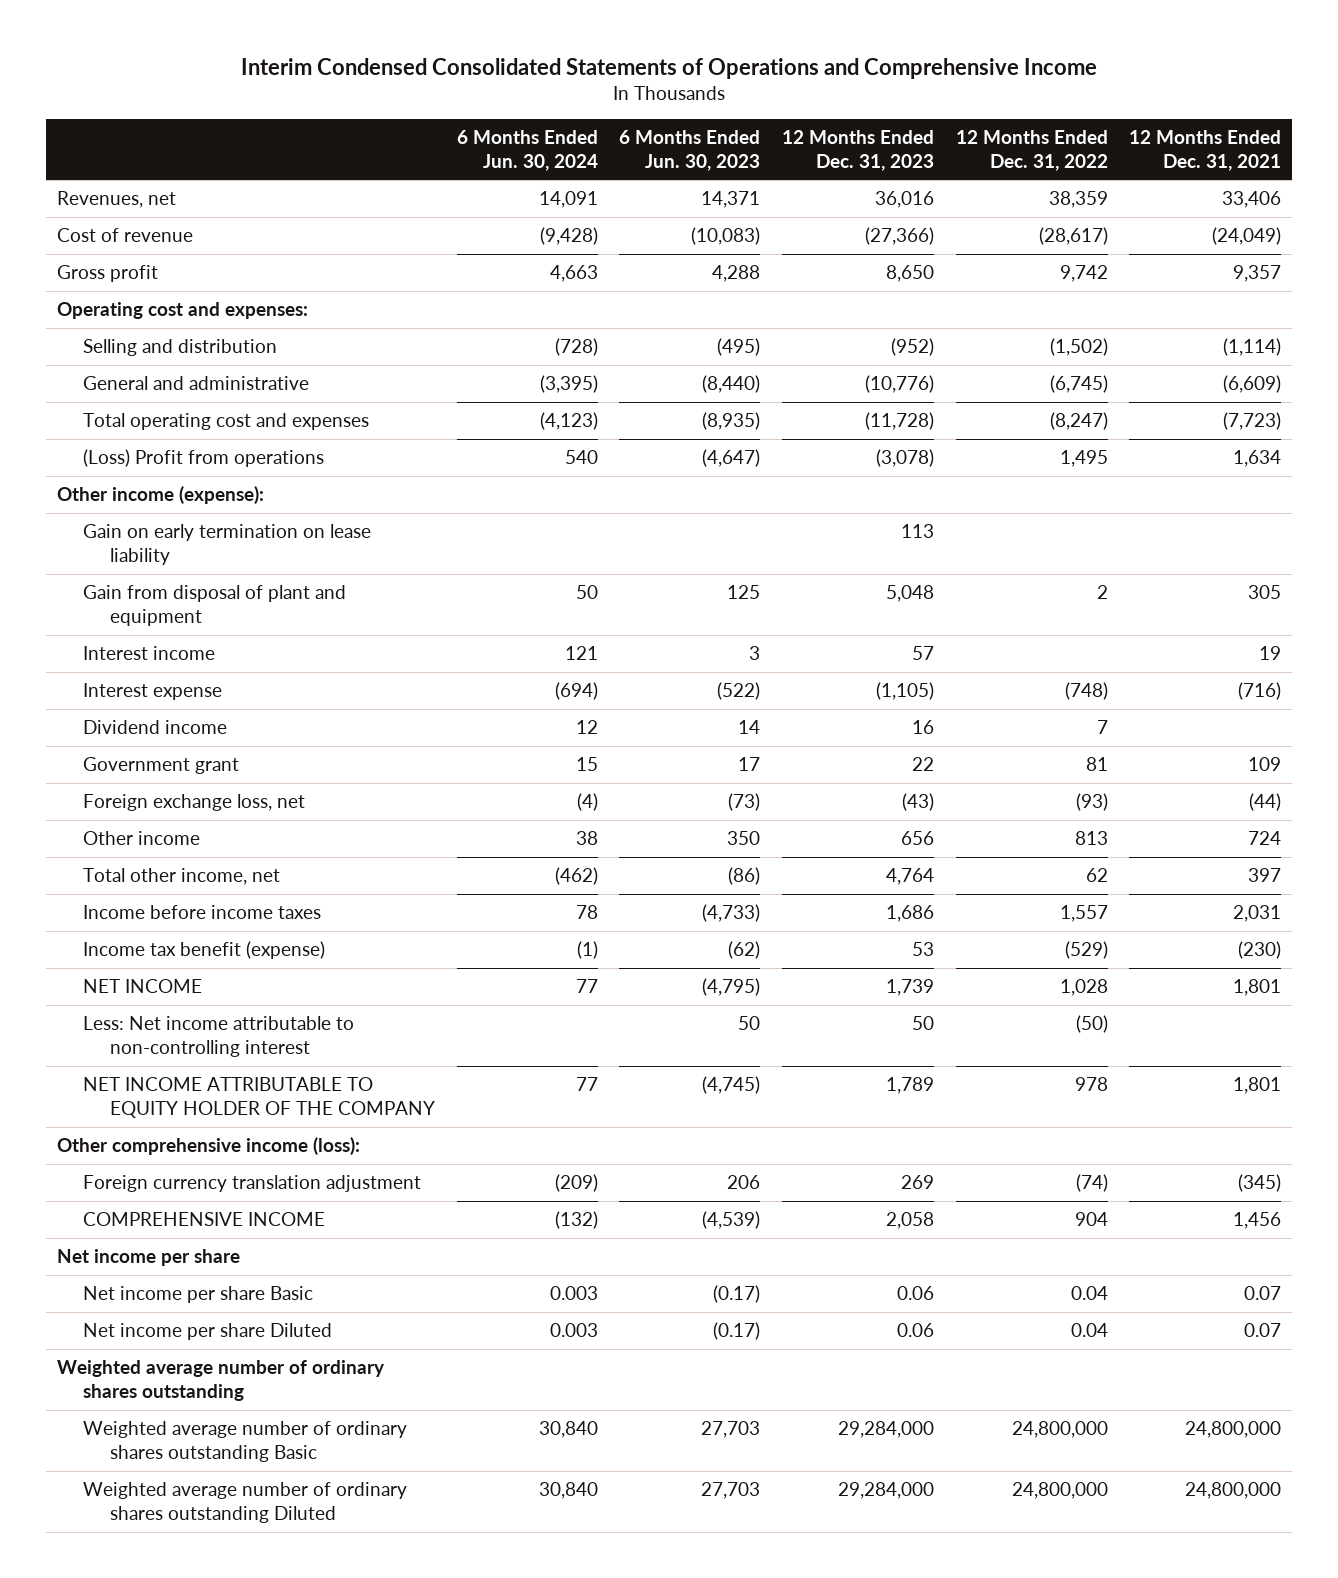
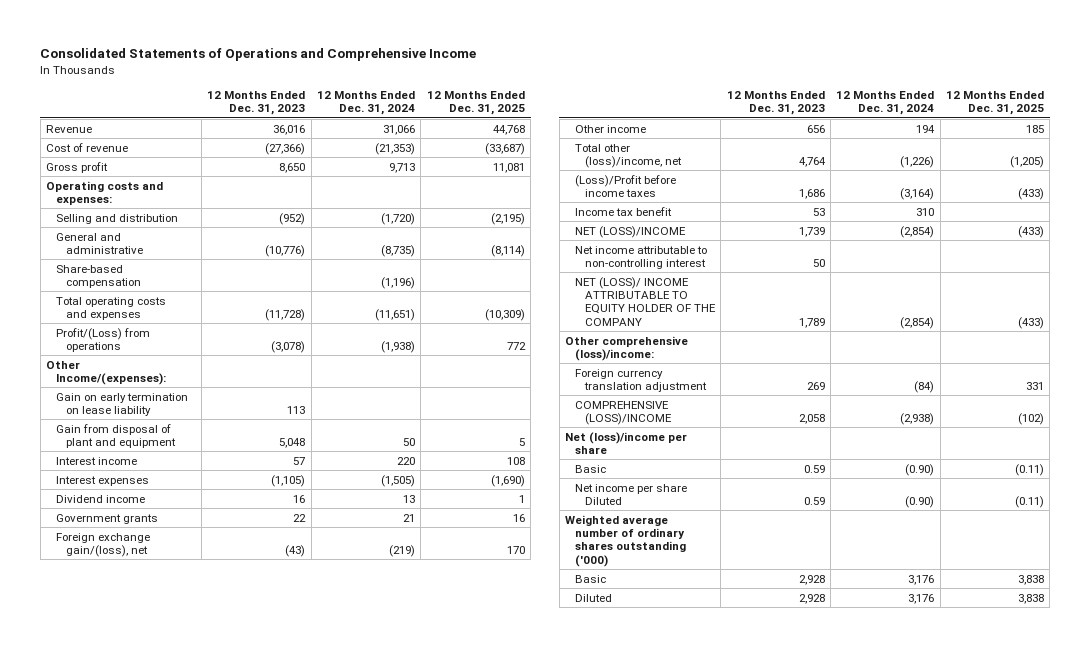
- Interim Condensed Consolidated Statements of Operations and Comprehensive Income
+ Consolidated Statements of Operations and Comprehensive Income
- | 6 Months Ended Jun. 30, 2024 | 6 Months Ended Jun. 30, 2023 | 12 Months Ended Dec. 31, 2023 | 12 Months Ended Dec. 31, 2022 | 12 Months Ended Dec. 31, 2021
+ | 12 Months Ended Dec. 31, 2023 | 12 Months Ended Dec. 31, 2024 | 12 Months Ended Dec. 31, 2025
- Revenues, net | 14,091 | 14,371 | 36,016 | 38,359 | 33,406
+ Revenue | 36,016 | 31,066 | 44,768
- Operating cost and expenses:
+ Operating costs and expenses:
- Total operating cost and expenses | (4,123) | (8,935) | (11,728) | (8,247) | (7,723)
- (Loss) Profit from operations | 540 | (4,647) | (3,078) | 1,495 | 1,634
- Other income (expense):
+ Share-based compensation | | (1,196) |
+ Total operating costs and expenses | (11,728) | (11,651) | (10,309)
+ Profit/(Loss) from operations | (3,078) | (1,938) | 772
+ Other Income/(expenses):
- Interest expense | (694) | (522) | (1,105) | (748) | (716)
+ Interest expenses | (1,105) | (1,505) | (1,690)
- Government grant | 15 | 17 | 22 | 81 | 109
- Foreign exchange loss, net | (4) | (73) | (43) | (93) | (44)
+ Government grants | 22 | 21 | 16
+ Foreign exchange gain/(loss), net | (43) | (219) | 170
- Total other income, net | (462) | (86) | 4,764 | 62 | 397
- Income before income taxes | 78 | (4,733) | 1,686 | 1,557 | 2,031
- Income tax benefit (expense) | (1) | (62) | 53 | (529) | (230)
- NET INCOME | 77 | (4,795) | 1,739 | 1,028 | 1,801
- Less: Net income attributable to non-controlling interest | | 50 | 50 | (50) |
- NET INCOME ATTRIBUTABLE TO EQUITY HOLDER OF THE COMPANY | 77 | (4,745) | 1,789 | 978 | 1,801
- Other comprehensive income (loss):
+ Total other (loss)/income, net | 4,764 | (1,226) | (1,205)
+ (Loss)/Profit before income taxes | 1,686 | (3,164) | (433)
+ Income tax benefit | 53 | 310 |
+ NET (LOSS)/INCOME | 1,739 | (2,854) | (433)
+ Net income attributable to non-controlling interest | 50 | |
+ NET (LOSS)/ INCOME ATTRIBUTABLE TO EQUITY HOLDER OF THE COMPANY | 1,789 | (2,854) | (433)
+ Other comprehensive (loss)/income:
- COMPREHENSIVE INCOME | (132) | (4,539) | 2,058 | 904 | 1,456
- Net income per share
- Net income per share Basic | 0.003 | (0.17) | 0.06 | 0.04 | 0.07
- Net income per share Diluted | 0.003 | (0.17) | 0.06 | 0.04 | 0.07
- Weighted average number of ordinary shares outstanding
- Weighted average number of ordinary shares outstanding Basic | 30,840 | 27,703 | 29,284,000 | 24,800,000 | 24,800,000
- Weighted average number of ordinary shares outstanding Diluted | 30,840 | 27,703 | 29,284,000 | 24,800,000 | 24,800,000
+ COMPREHENSIVE (LOSS)/INCOME | 2,058 | (2,938) | (102)
+ Net (loss)/income per share
+ Basic | 0.59 | (0.90) | (0.11)
+ Net income per share Diluted | 0.59 | (0.90) | (0.11)
+ Weighted average number of ordinary shares outstanding ('000)
+ Basic | 2,928 | 3,176 | 3,838
+ Diluted | 2,928 | 3,176 | 3,838

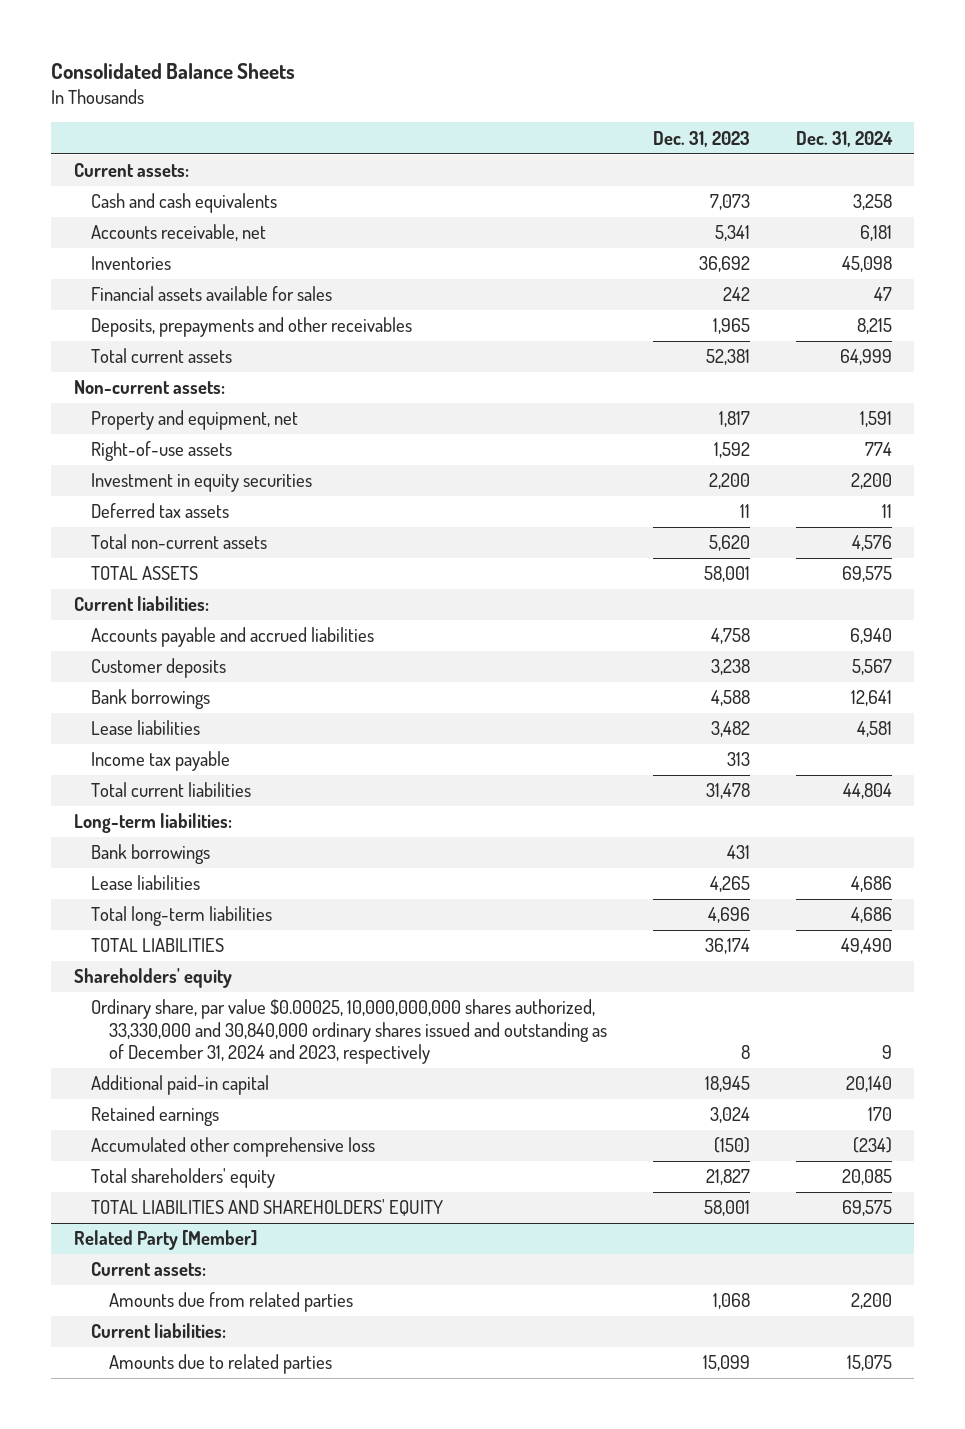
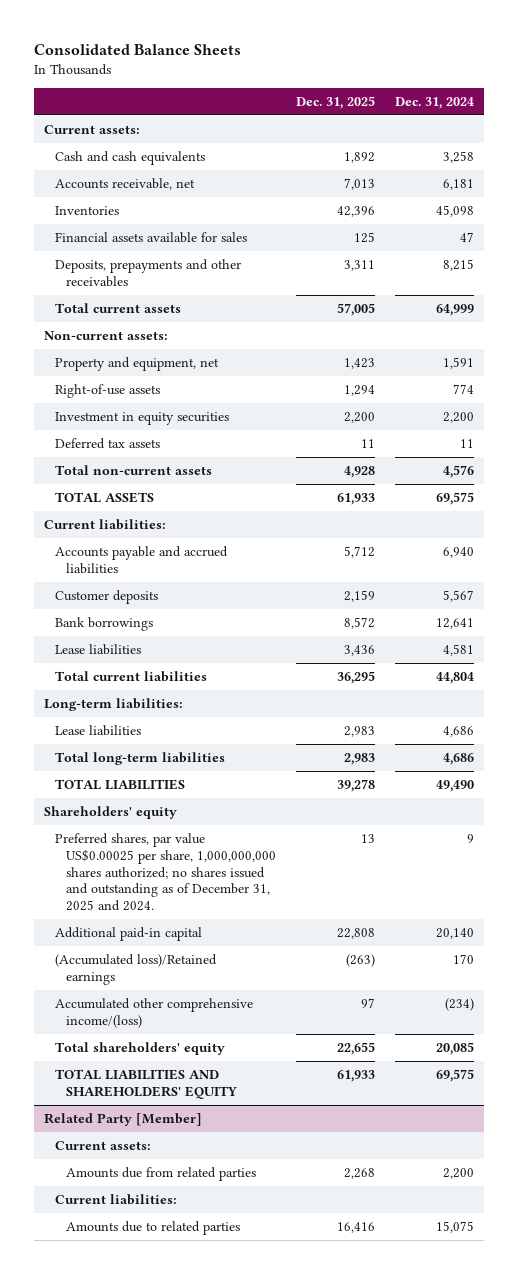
- | Dec. 31, 2023 | Dec. 31, 2024
+ | Dec. 31, 2025 | Dec. 31, 2024
- Income tax payable | 313 |
- Bank borrowings | 431 |
- Ordinary share, par value $0.00025, 10,000,000,000 shares authorized, 33,330,000 and 30,840,000 ordinary shares issued and outstanding as of December 31, 2024 and 2023, respectively | 8 | 9
+ Preferred shares, par value US$0.00025 per share, 1,000,000,000 shares authorized; no shares issued and outstanding as of December 31, 2025 and 2024. | 13 | 9
- Retained earnings | 3,024 | 170
- Accumulated other comprehensive loss | (150) | (234)
+ (Accumulated loss)/Retained earnings | (263) | 170
+ Accumulated other comprehensive income/(loss) | 97 | (234)

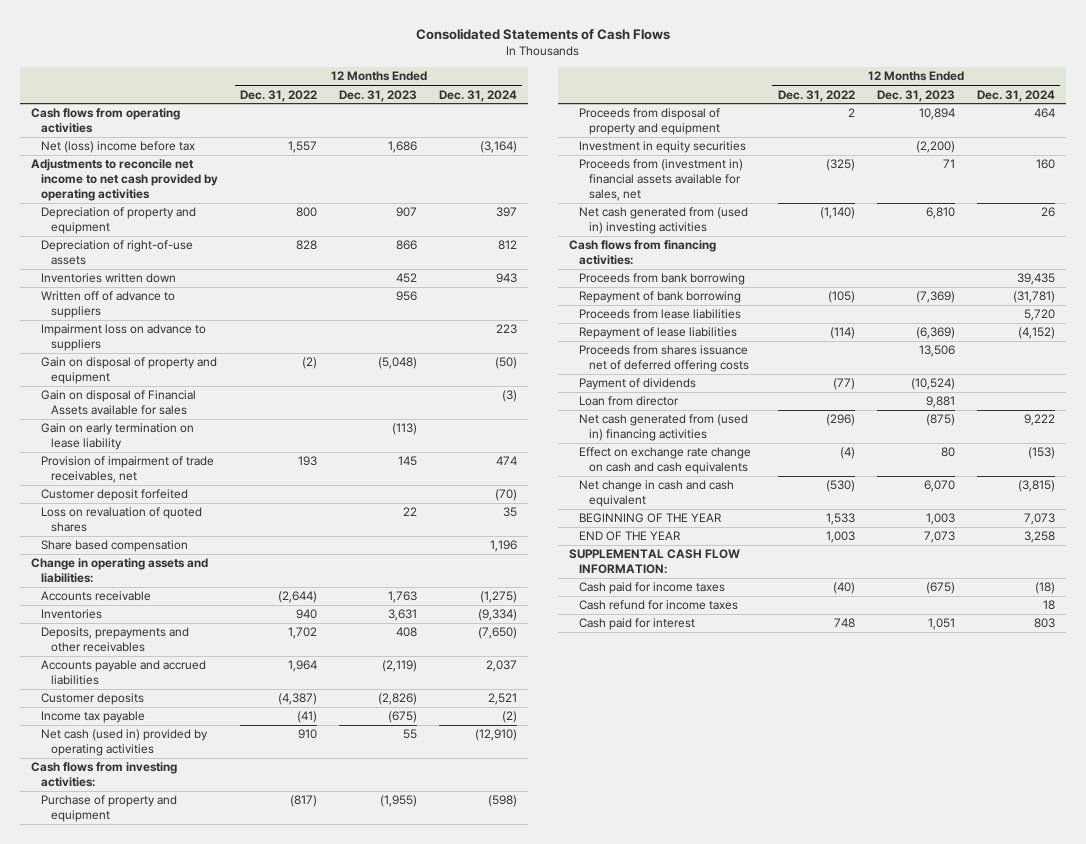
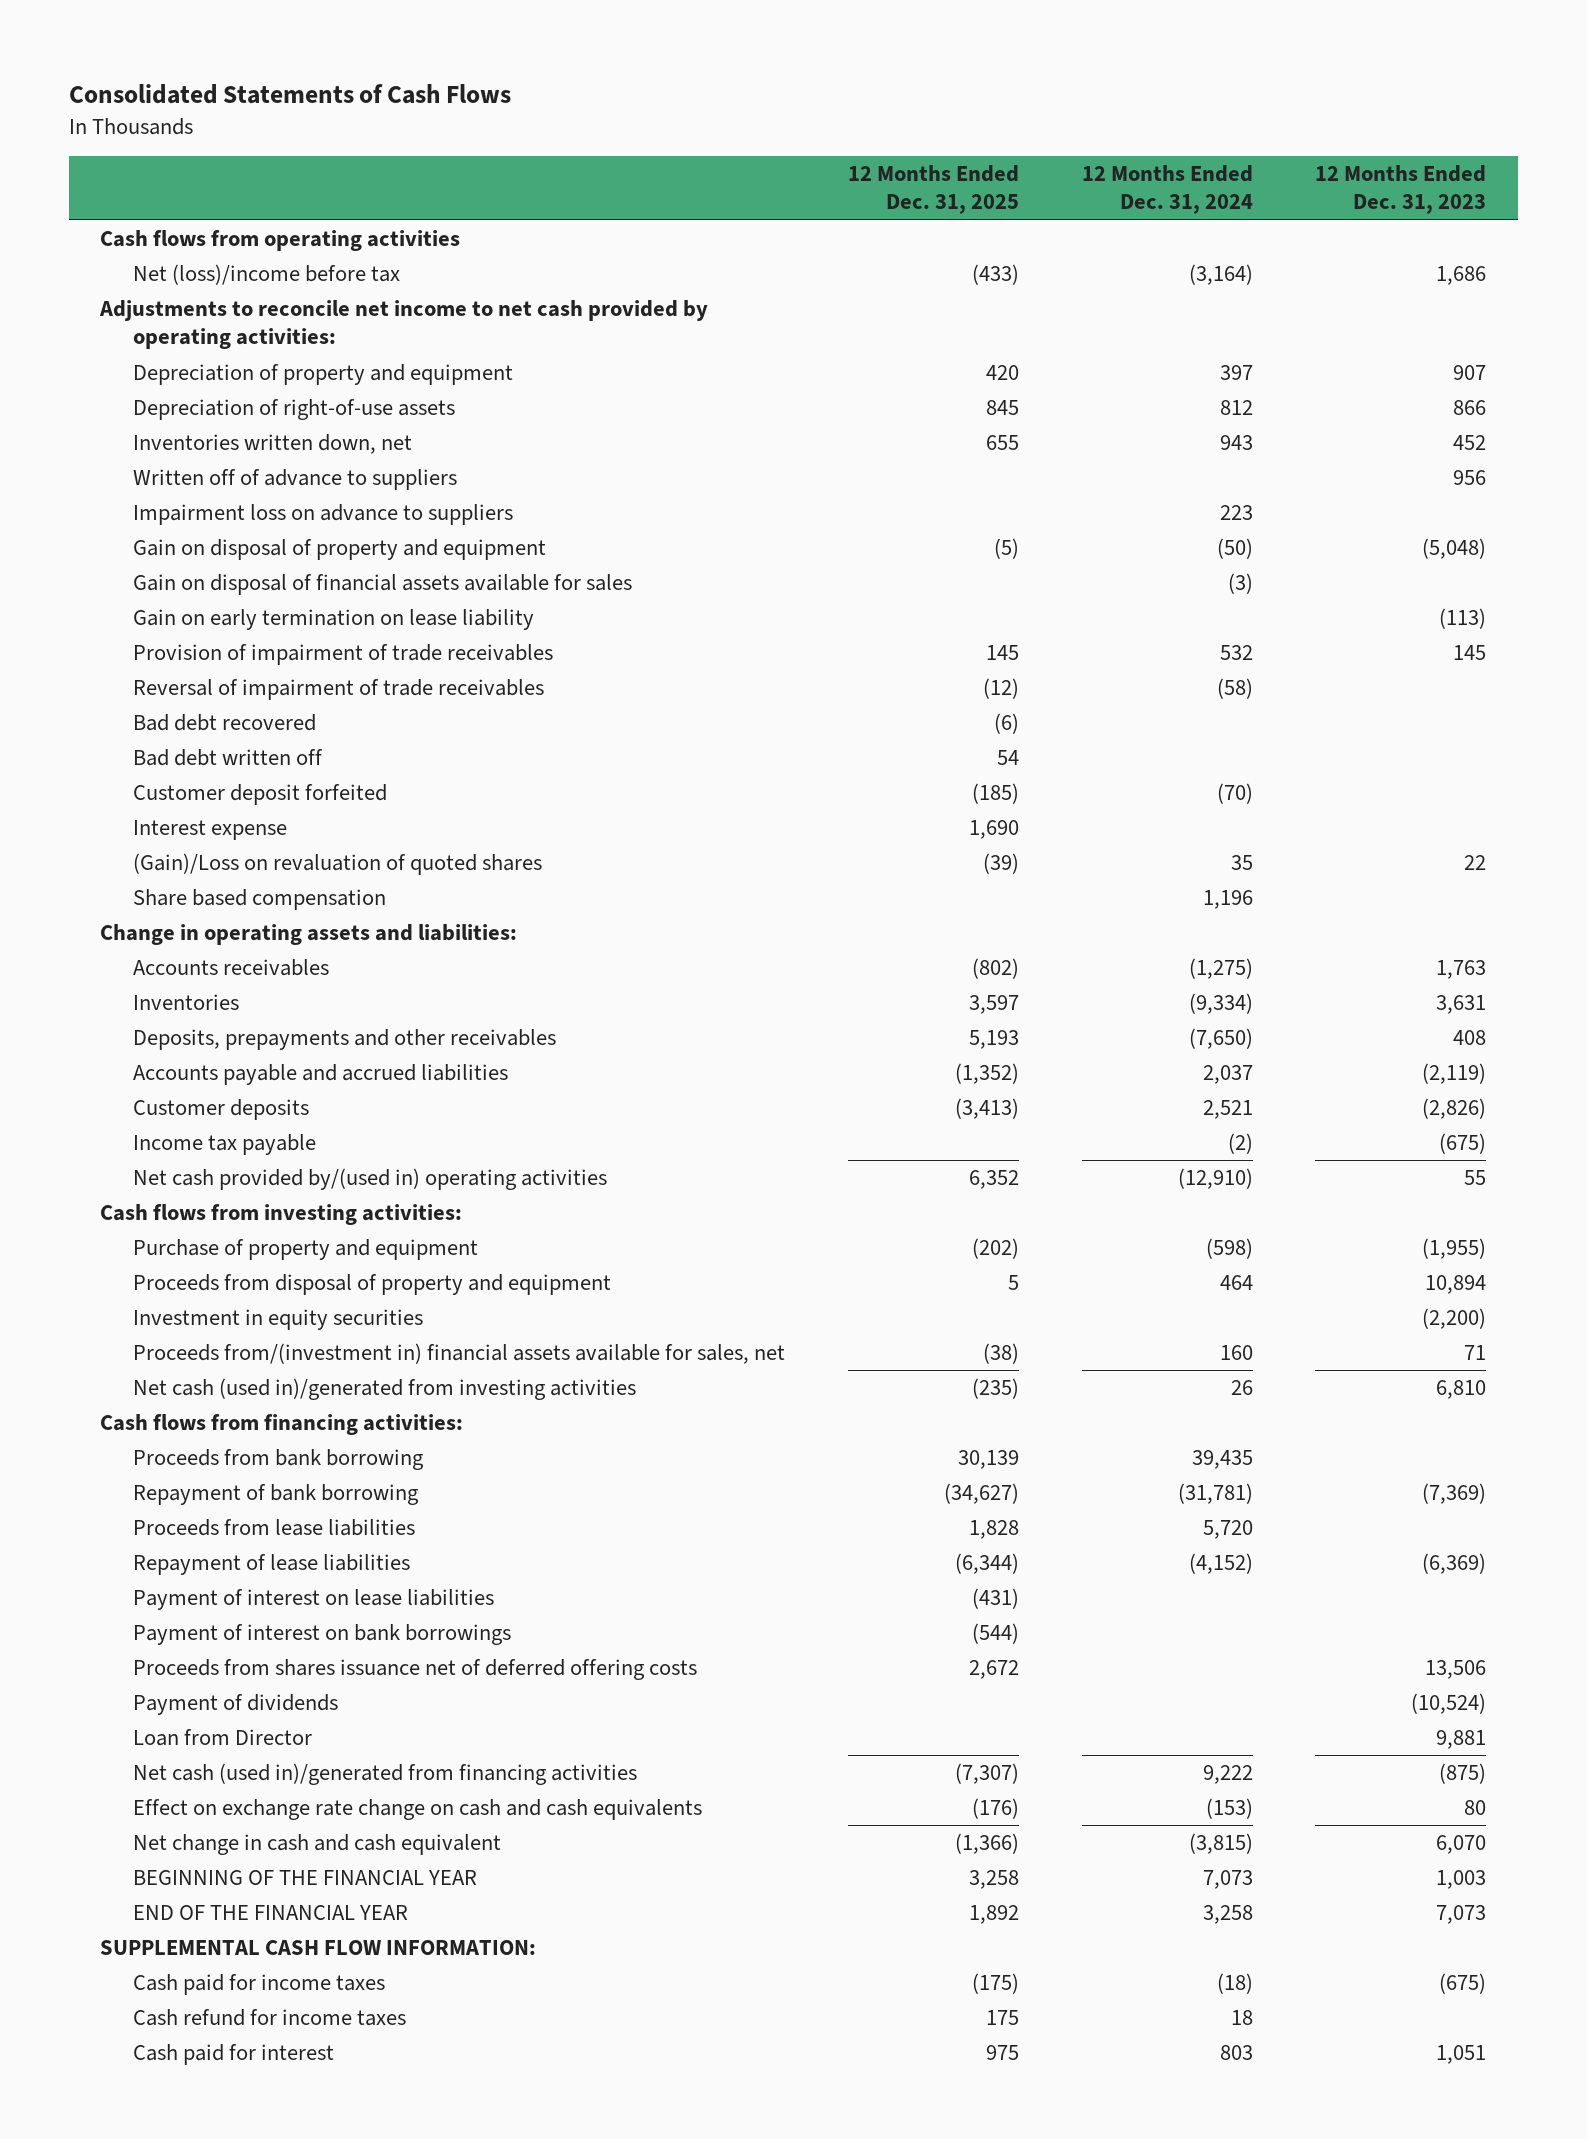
- | 12 Months Ended Dec. 31, 2022 | 12 Months Ended Dec. 31, 2023 | 12 Months Ended Dec. 31, 2024
+ | 12 Months Ended Dec. 31, 2025 | 12 Months Ended Dec. 31, 2024 | 12 Months Ended Dec. 31, 2023
- Net (loss) income before tax | 1,557 | 1,686 | (3,164)
- Adjustments to reconcile net income to net cash provided by operating activities
+ Net (loss)/income before tax | (433) | (3,164) | 1,686
+ Adjustments to reconcile net income to net cash provided by operating activities:
- Inventories written down | | 452 | 943
+ Inventories written down, net | 655 | 943 | 452
- Gain on disposal of Financial Assets available for sales | | | (3)
+ Gain on disposal of financial assets available for sales | | (3) |
- Provision of impairment of trade receivables, net | 193 | 145 | 474
+ Provision of impairment of trade receivables | 145 | 532 | 145
+ Reversal of impairment of trade receivables | (12) | (58) |
+ Bad debt recovered | (6) | |
+ Bad debt written off | 54 | |
- Loss on revaluation of quoted shares | | 22 | 35
+ Interest expense | 1,690 | |
+ (Gain)/Loss on revaluation of quoted shares | (39) | 35 | 22
- Accounts receivable | (2,644) | 1,763 | (1,275)
+ Accounts receivables | (802) | (1,275) | 1,763
- Net cash (used in) provided by operating activities | 910 | 55 | (12,910)
+ Net cash provided by/(used in) operating activities | 6,352 | (12,910) | 55
- Proceeds from (investment in) financial assets available for sales, net | (325) | 71 | 160
- Net cash generated from (used in) investing activities | (1,140) | 6,810 | 26
+ Proceeds from/(investment in) financial assets available for sales, net | (38) | 160 | 71
+ Net cash (used in)/generated from investing activities | (235) | 26 | 6,810
+ Payment of interest on lease liabilities | (431) | |
+ Payment of interest on bank borrowings | (544) | |
- Loan from director | | 9,881 |
- Net cash generated from (used in) financing activities | (296) | (875) | 9,222
+ Loan from Director | | | 9,881
+ Net cash (used in)/generated from financing activities | (7,307) | 9,222 | (875)
- BEGINNING OF THE YEAR | 1,533 | 1,003 | 7,073
- END OF THE YEAR | 1,003 | 7,073 | 3,258
+ BEGINNING OF THE FINANCIAL YEAR | 3,258 | 7,073 | 1,003
+ END OF THE FINANCIAL YEAR | 1,892 | 3,258 | 7,073

